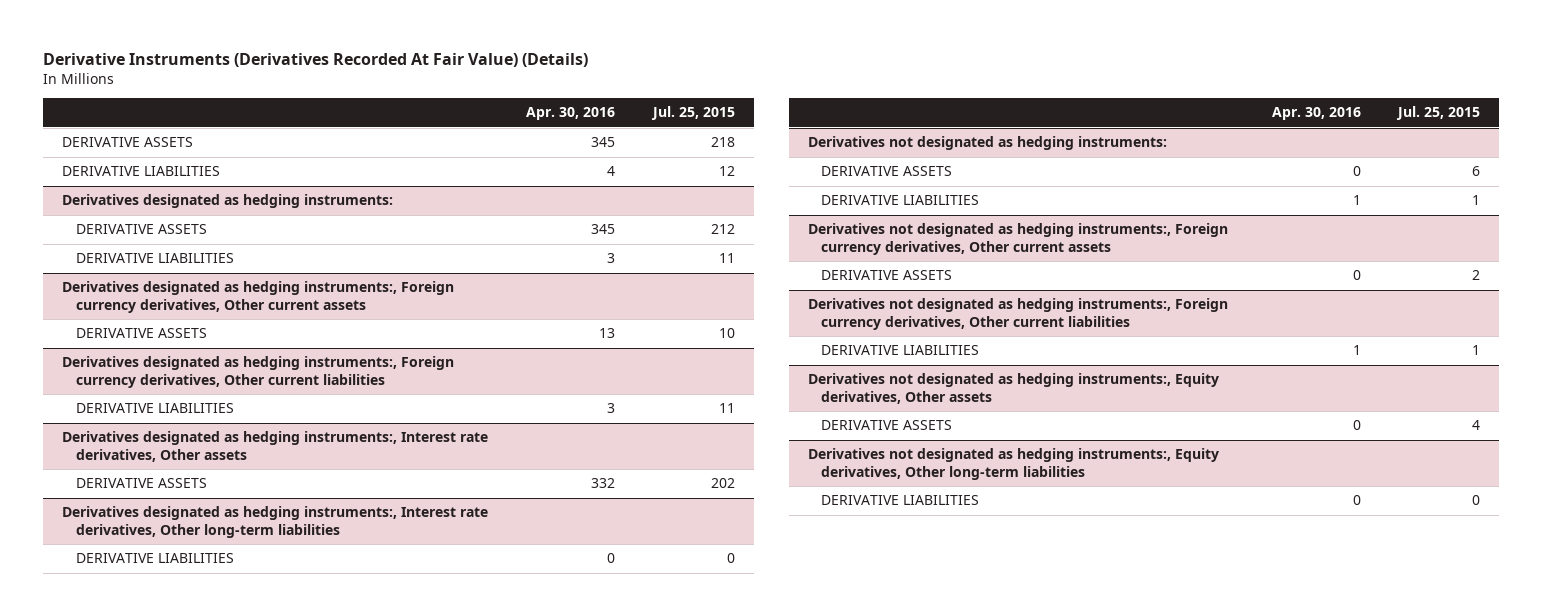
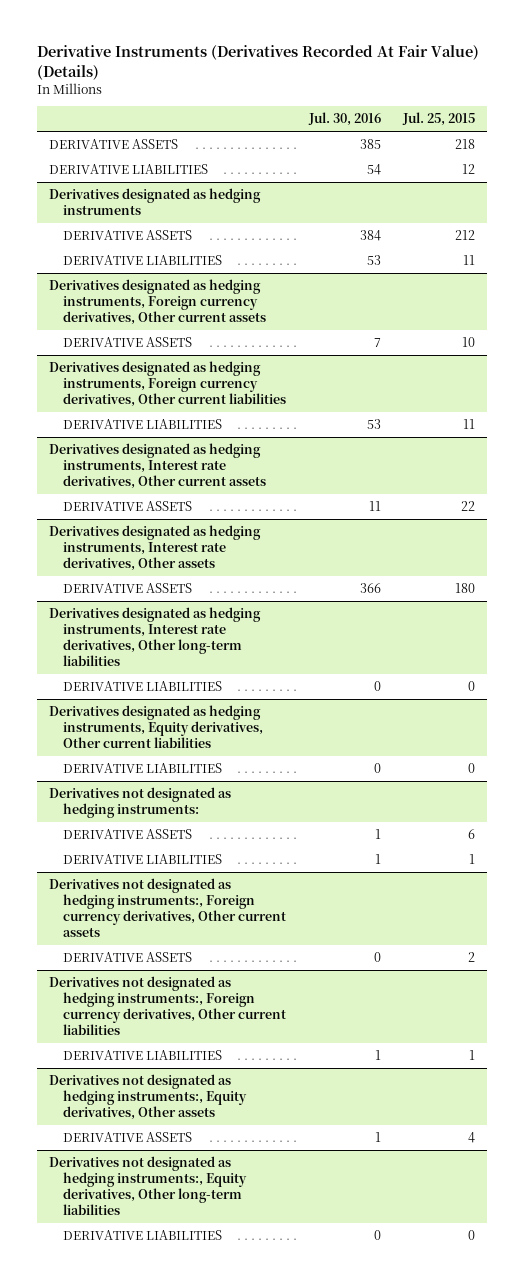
- | Apr. 30, 2016 | Jul. 25, 2015
+ | Jul. 30, 2016 | Jul. 25, 2015
- Derivatives designated as hedging instruments:
+ Derivatives designated as hedging instruments
- Derivatives designated as hedging instruments:, Foreign currency derivatives, Other current assets
+ Derivatives designated as hedging instruments, Foreign currency derivatives, Other current assets
- Derivatives designated as hedging instruments:, Foreign currency derivatives, Other current liabilities
+ Derivatives designated as hedging instruments, Foreign currency derivatives, Other current liabilities
- Derivatives designated as hedging instruments:, Interest rate derivatives, Other assets
- DERIVATIVE ASSETS | 332 | 202
- Derivatives designated as hedging instruments:, Interest rate derivatives, Other long-term liabilities
+ Derivatives designated as hedging instruments, Interest rate derivatives, Other current assets
+ DERIVATIVE ASSETS | 11 | 22
+ Derivatives designated as hedging instruments, Interest rate derivatives, Other assets
+ DERIVATIVE ASSETS | 366 | 180
+ Derivatives designated as hedging instruments, Interest rate derivatives, Other long-term liabilities
+ Derivatives designated as hedging instruments, Equity derivatives, Other current liabilities
+ DERIVATIVE LIABILITIES | 0 | 0

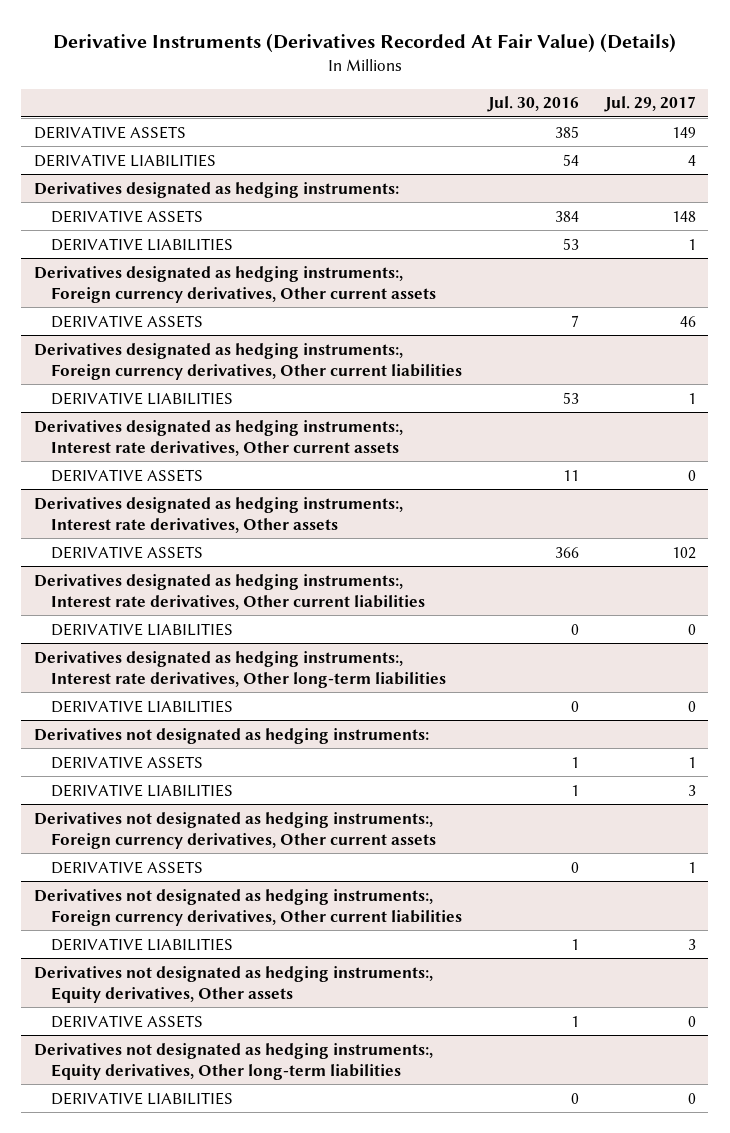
- | Jul. 30, 2016 | Jul. 25, 2015
+ | Jul. 30, 2016 | Jul. 29, 2017
- Derivatives designated as hedging instruments
+ Derivatives designated as hedging instruments:
- Derivatives designated as hedging instruments, Foreign currency derivatives, Other current assets
+ Derivatives designated as hedging instruments:, Foreign currency derivatives, Other current assets
- Derivatives designated as hedging instruments, Foreign currency derivatives, Other current liabilities
+ Derivatives designated as hedging instruments:, Foreign currency derivatives, Other current liabilities
- Derivatives designated as hedging instruments, Interest rate derivatives, Other current assets
+ Derivatives designated as hedging instruments:, Interest rate derivatives, Other current assets
- Derivatives designated as hedging instruments, Interest rate derivatives, Other assets
+ Derivatives designated as hedging instruments:, Interest rate derivatives, Other assets
- Derivatives designated as hedging instruments, Interest rate derivatives, Other long-term liabilities
+ Derivatives designated as hedging instruments:, Interest rate derivatives, Other current liabilities
- Derivatives designated as hedging instruments, Equity derivatives, Other current liabilities
+ Derivatives designated as hedging instruments:, Interest rate derivatives, Other long-term liabilities

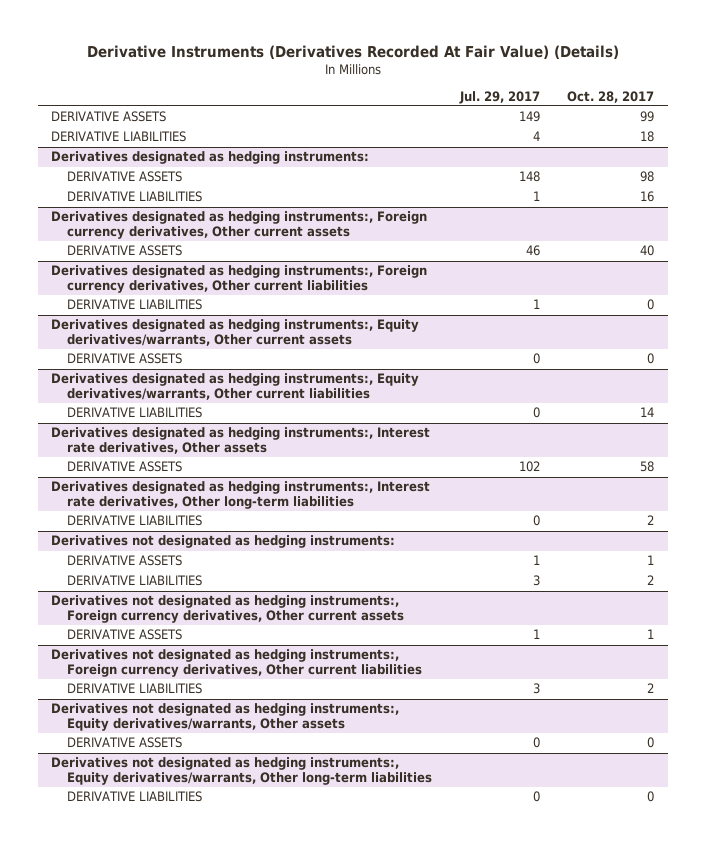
- | Jul. 30, 2016 | Jul. 29, 2017
+ | Jul. 29, 2017 | Oct. 28, 2017
- Derivatives designated as hedging instruments:, Interest rate derivatives, Other current assets
+ Derivatives designated as hedging instruments:, Equity derivatives/warrants, Other current assets
+ Derivatives designated as hedging instruments:, Equity derivatives/warrants, Other current liabilities
+ DERIVATIVE LIABILITIES | 0 | 14
- Derivatives designated as hedging instruments:, Interest rate derivatives, Other current liabilities
- DERIVATIVE LIABILITIES | 0 | 0
- Derivatives not designated as hedging instruments:, Equity derivatives, Other assets
+ Derivatives not designated as hedging instruments:, Equity derivatives/warrants, Other assets
- Derivatives not designated as hedging instruments:, Equity derivatives, Other long-term liabilities
+ Derivatives not designated as hedging instruments:, Equity derivatives/warrants, Other long-term liabilities

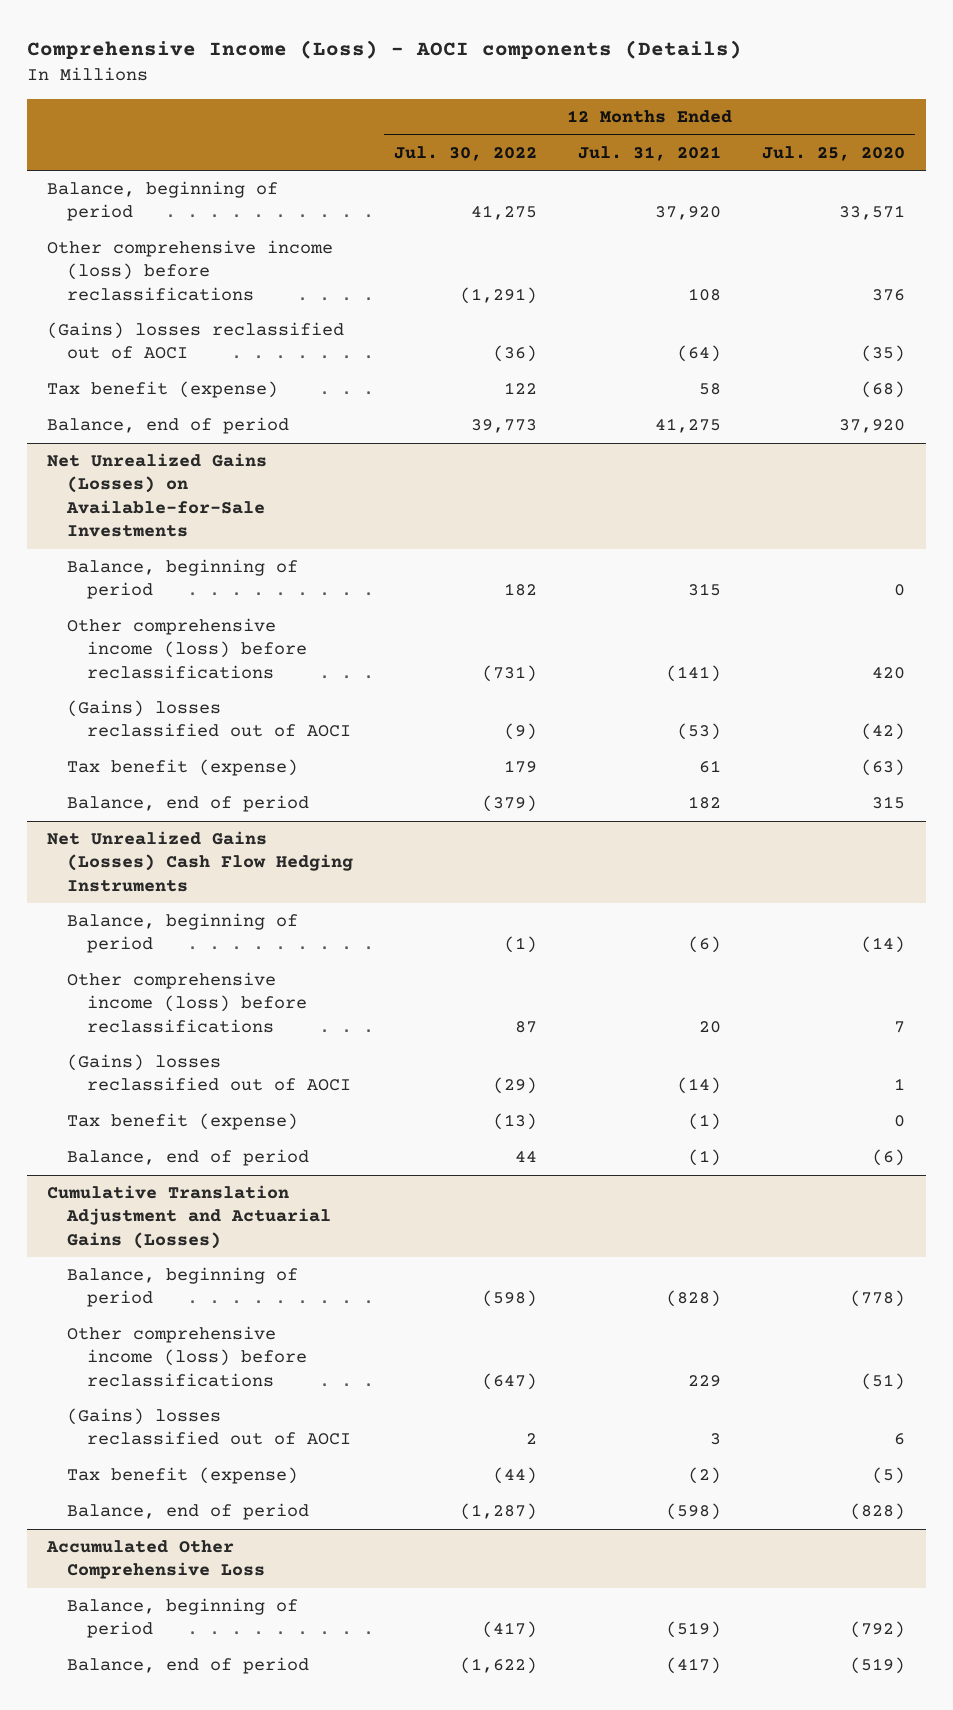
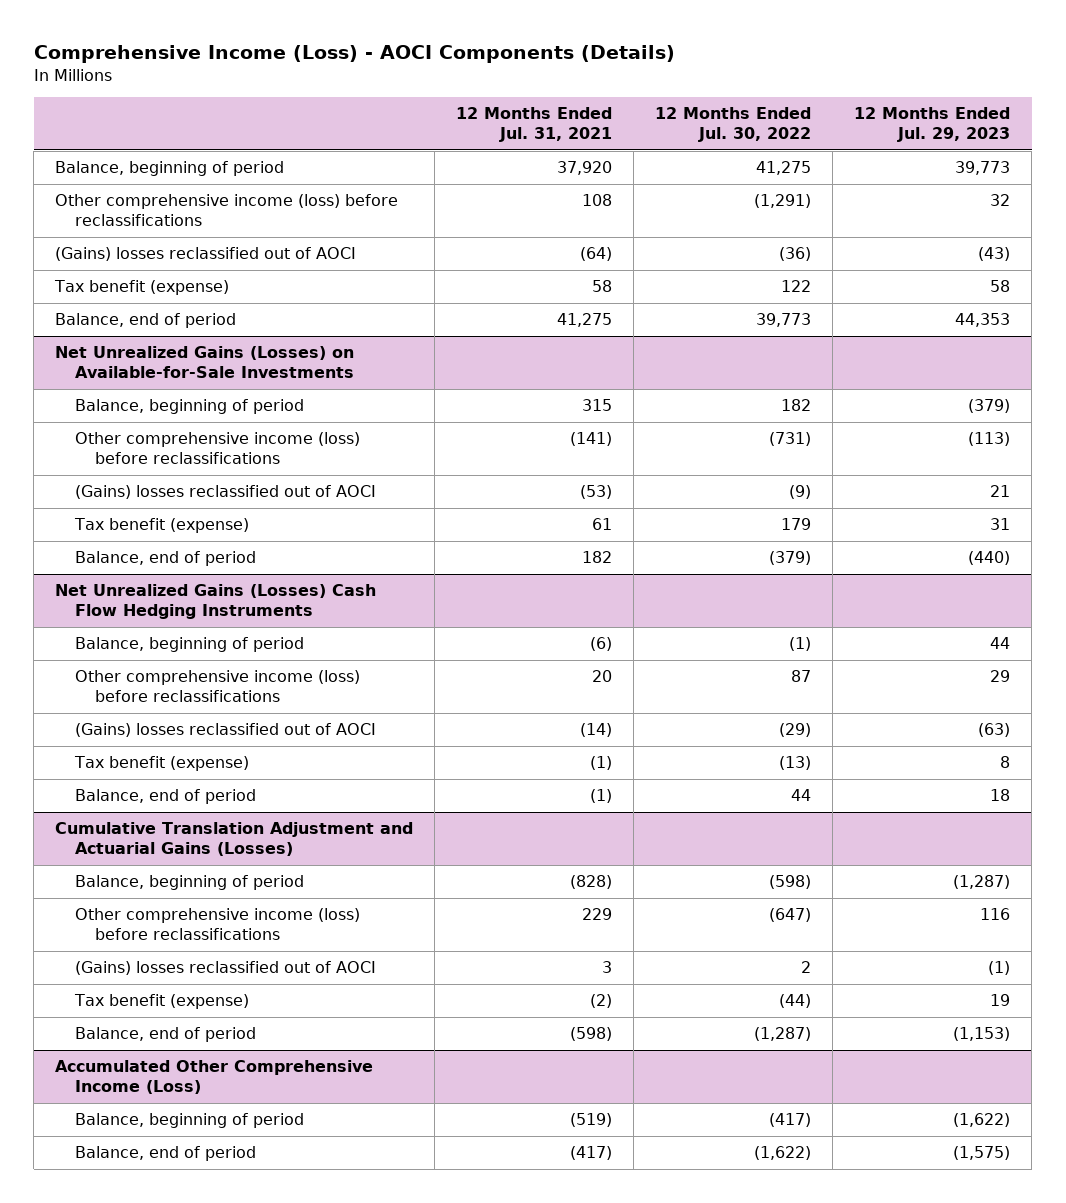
- Comprehensive Income (Loss) - AOCI components (Details)
+ Comprehensive Income (Loss) - AOCI Components (Details)
- | 12 Months Ended Jul. 30, 2022 | 12 Months Ended Jul. 31, 2021 | 12 Months Ended Jul. 25, 2020
+ | 12 Months Ended Jul. 31, 2021 | 12 Months Ended Jul. 30, 2022 | 12 Months Ended Jul. 29, 2023
- Accumulated Other Comprehensive Loss
+ Accumulated Other Comprehensive Income (Loss)

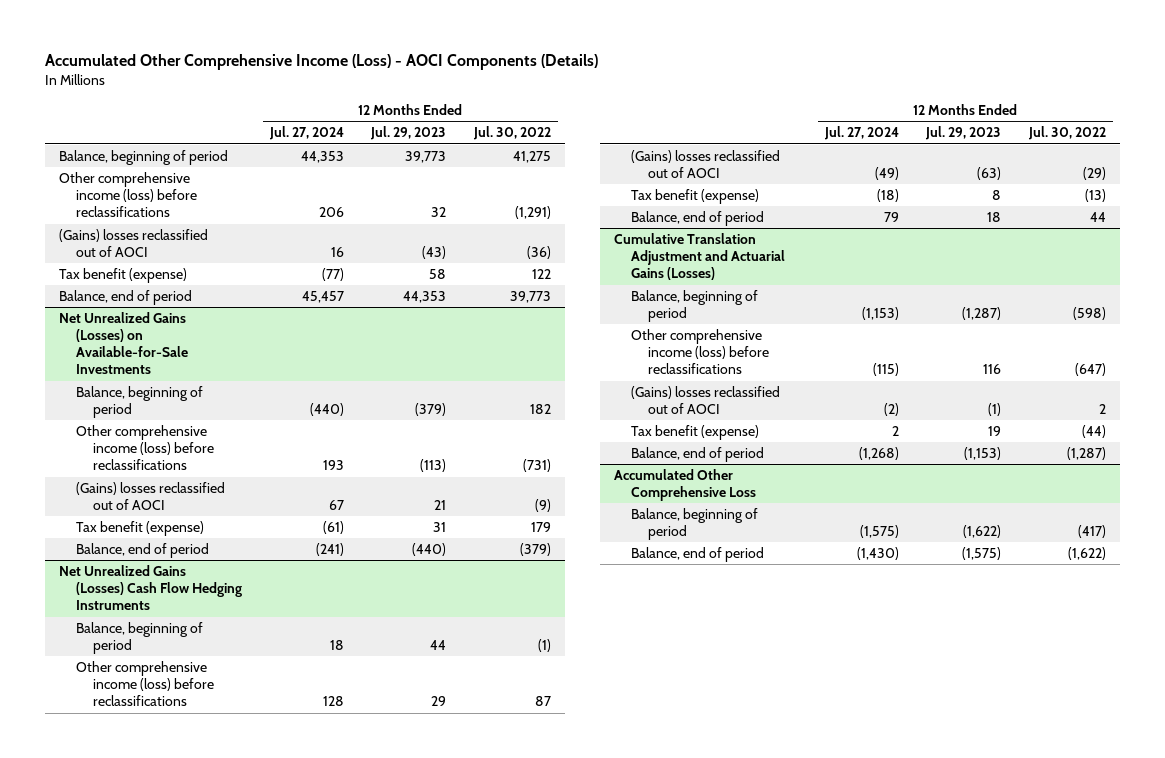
- Comprehensive Income (Loss) - AOCI Components (Details)
+ Accumulated Other Comprehensive Income (Loss) - AOCI Components (Details)
- | 12 Months Ended Jul. 31, 2021 | 12 Months Ended Jul. 30, 2022 | 12 Months Ended Jul. 29, 2023
+ | 12 Months Ended Jul. 27, 2024 | 12 Months Ended Jul. 29, 2023 | 12 Months Ended Jul. 30, 2022
- Accumulated Other Comprehensive Income (Loss)
+ Accumulated Other Comprehensive Loss

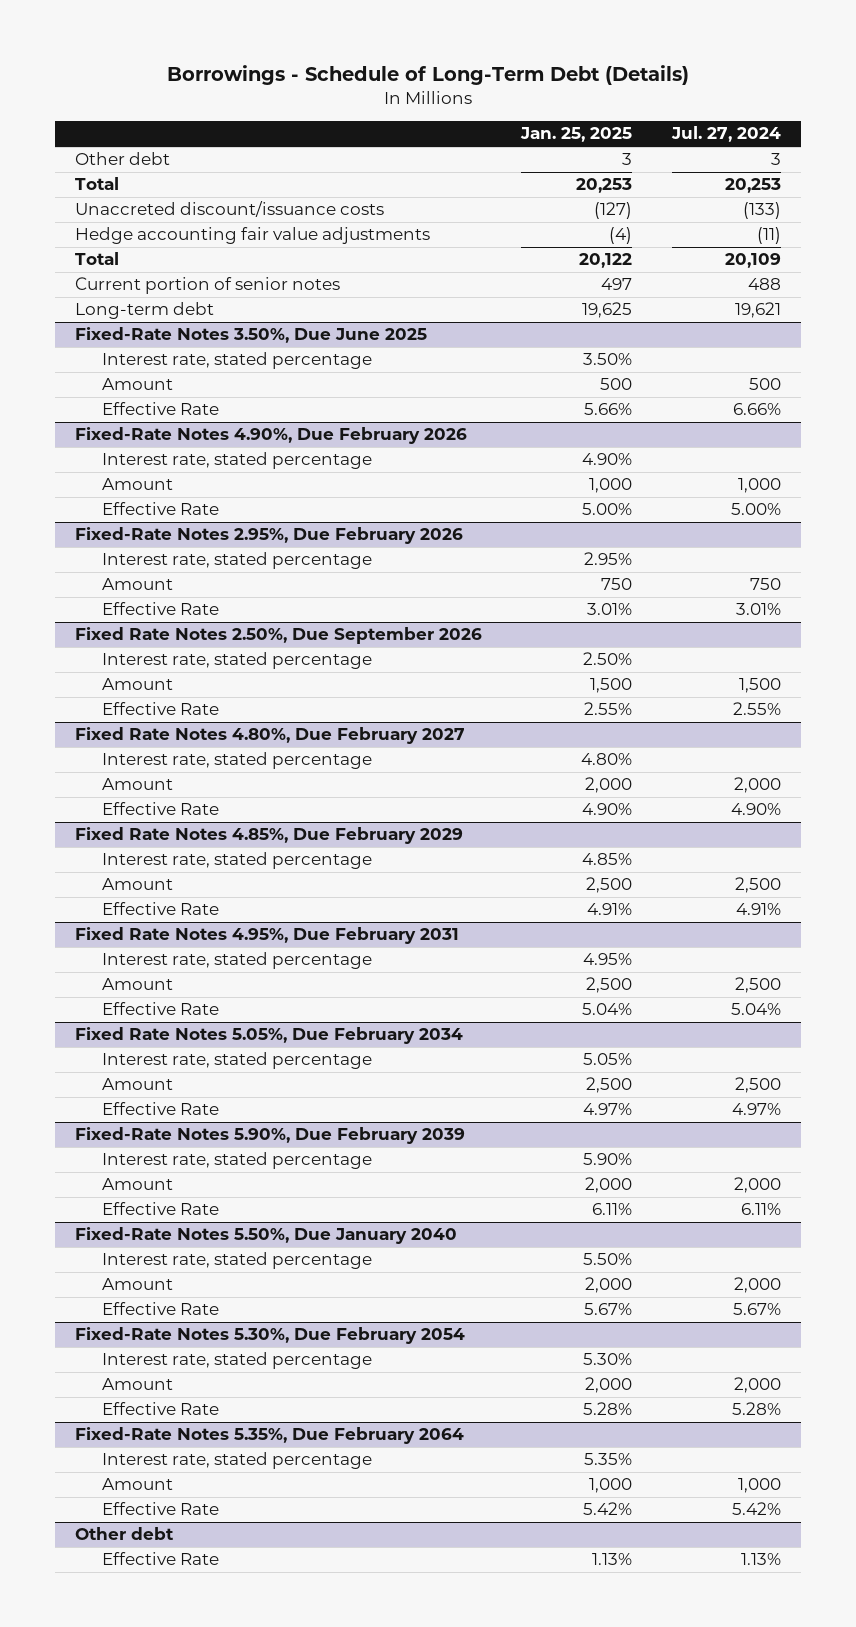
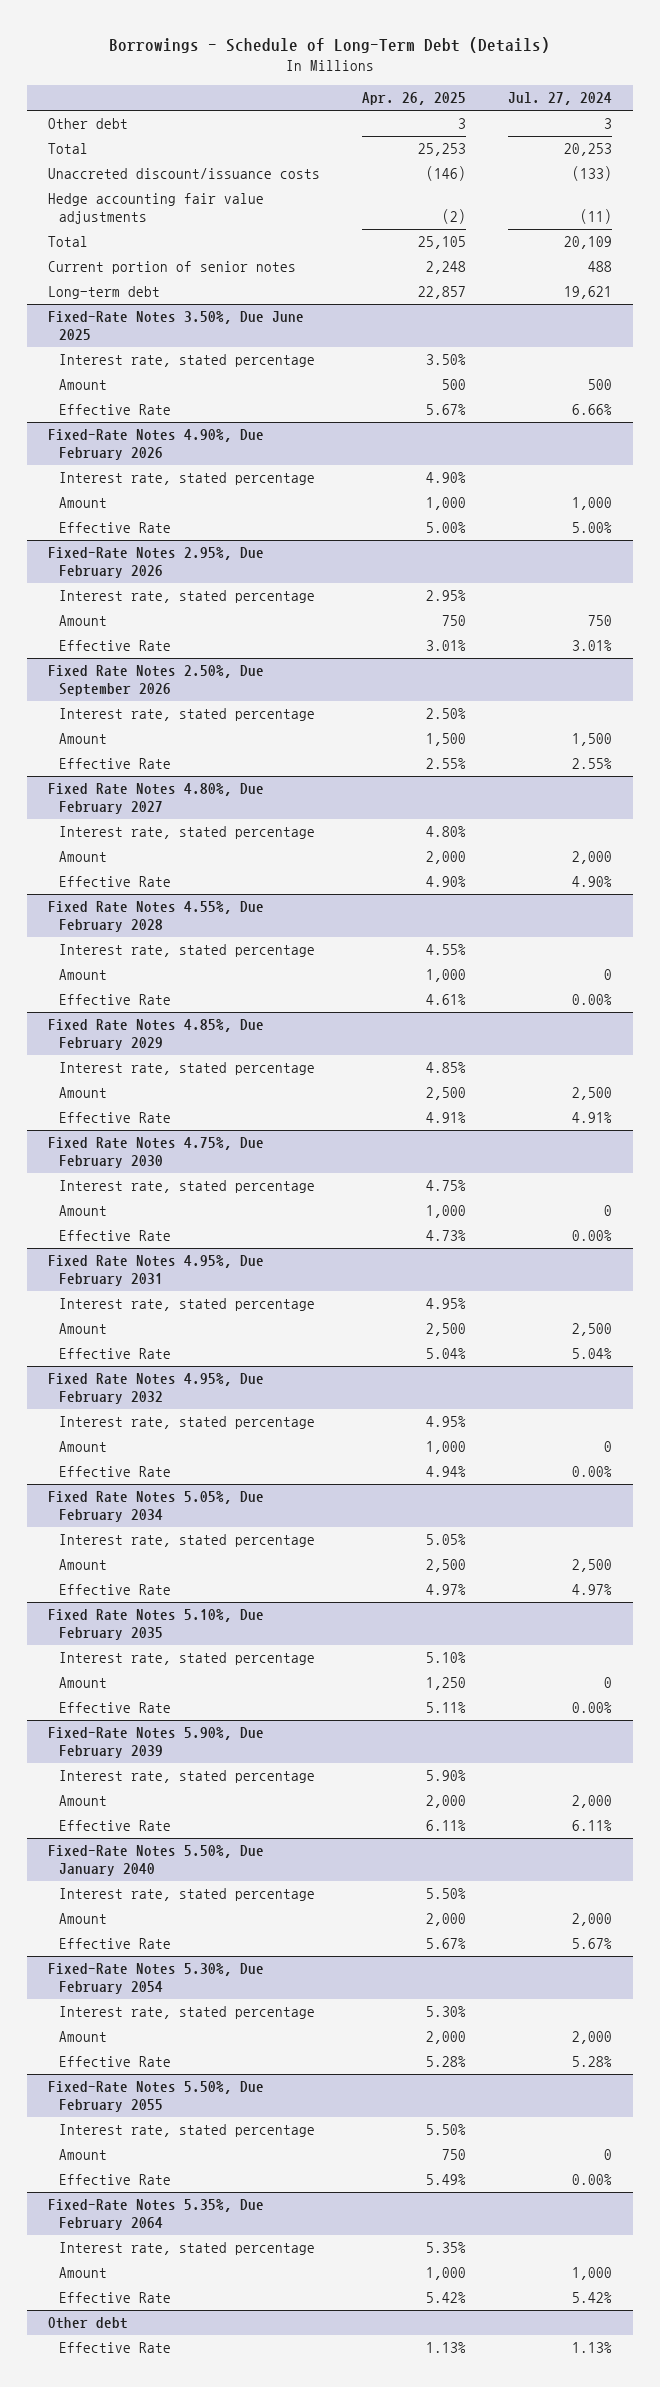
- | Jan. 25, 2025 | Jul. 27, 2024
+ | Apr. 26, 2025 | Jul. 27, 2024
+ Fixed Rate Notes 4.55%, Due February 2028
+ Interest rate, stated percentage | 4.55% |
+ Amount | 1,000 | 0
+ Effective Rate | 4.61% | 0.00%
+ Fixed Rate Notes 4.75%, Due February 2030
+ Interest rate, stated percentage | 4.75% |
+ Amount | 1,000 | 0
+ Effective Rate | 4.73% | 0.00%
+ Fixed Rate Notes 4.95%, Due February 2032
+ Interest rate, stated percentage | 4.95% |
+ Amount | 1,000 | 0
+ Effective Rate | 4.94% | 0.00%
+ Fixed Rate Notes 5.10%, Due February 2035
+ Interest rate, stated percentage | 5.10% |
+ Amount | 1,250 | 0
+ Effective Rate | 5.11% | 0.00%
+ Fixed-Rate Notes 5.50%, Due February 2055
+ Interest rate, stated percentage | 5.50% |
+ Amount | 750 | 0
+ Effective Rate | 5.49% | 0.00%

